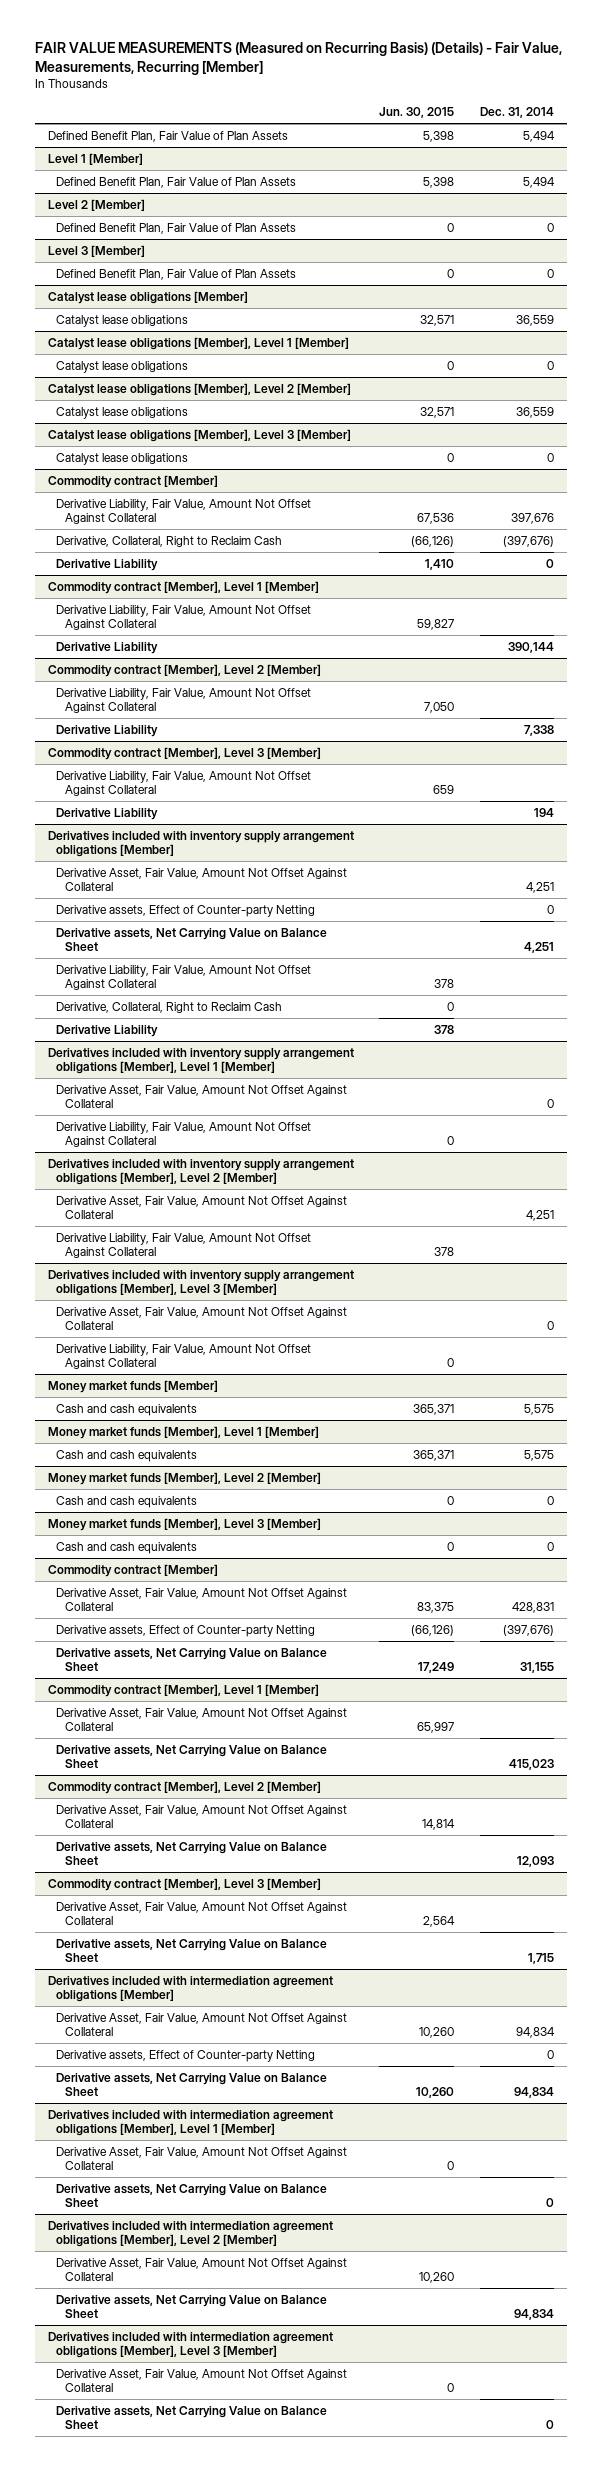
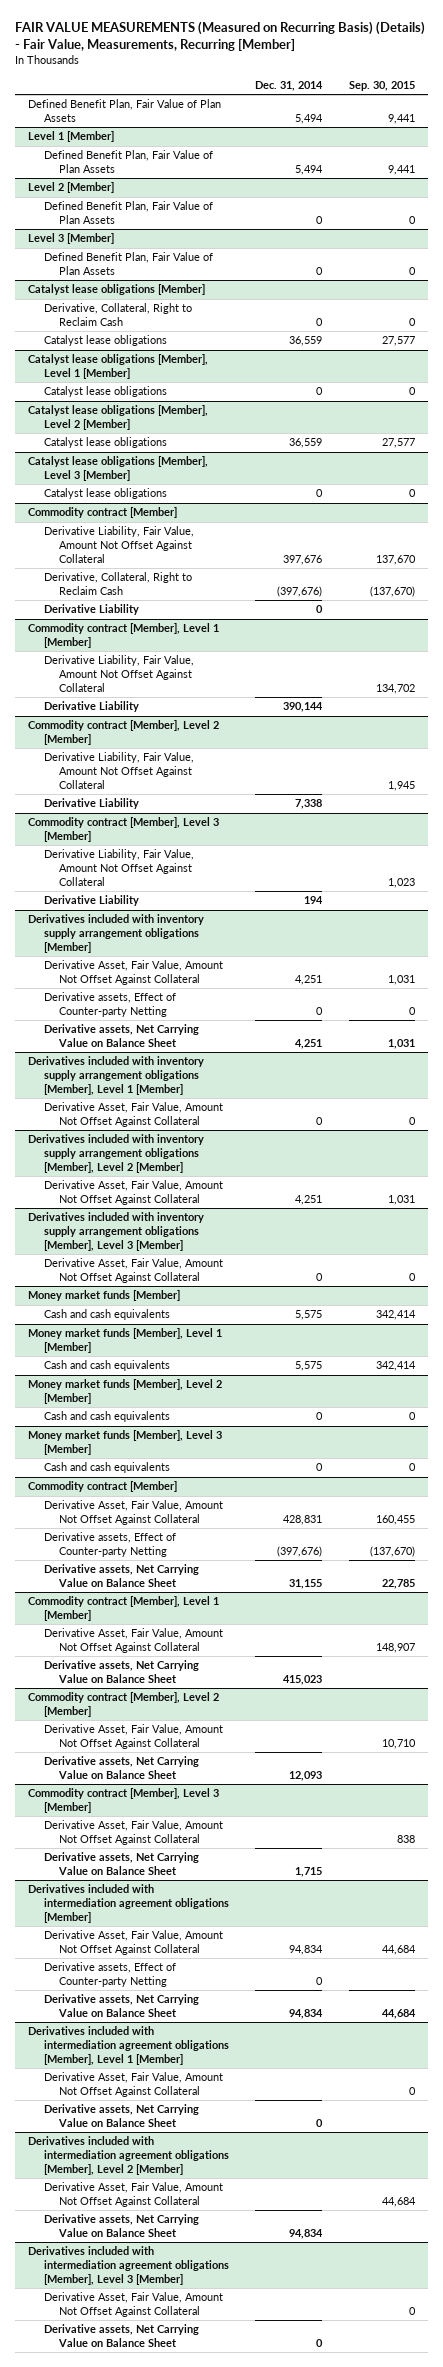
- | Jun. 30, 2015 | Dec. 31, 2014
+ | Dec. 31, 2014 | Sep. 30, 2015
@ Catalyst lease obligations [Member]
+ Derivative, Collateral, Right to Reclaim Cash | 0 | 0
@ Derivatives included with inventory supply arrangement obligations [Member]
- Derivative Liability, Fair Value, Amount Not Offset Against Collateral | 378 |
- Derivative, Collateral, Right to Reclaim Cash | 0 |
- Derivative Liability | 378 |
@ Derivatives included with inventory supply arrangement obligations [Member], Level 1 [Member]
- Derivative Liability, Fair Value, Amount Not Offset Against Collateral | 0 |
@ Derivatives included with inventory supply arrangement obligations [Member], Level 2 [Member]
- Derivative Liability, Fair Value, Amount Not Offset Against Collateral | 378 |
@ Derivatives included with inventory supply arrangement obligations [Member], Level 3 [Member]
- Derivative Liability, Fair Value, Amount Not Offset Against Collateral | 0 |

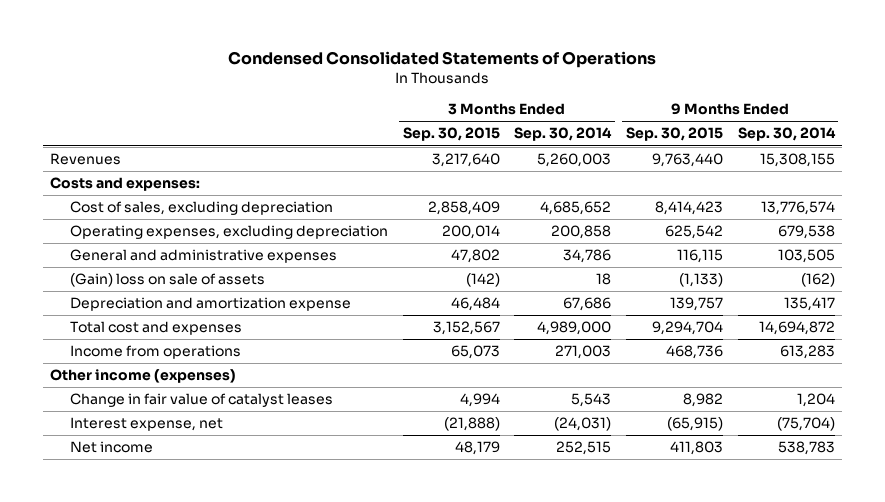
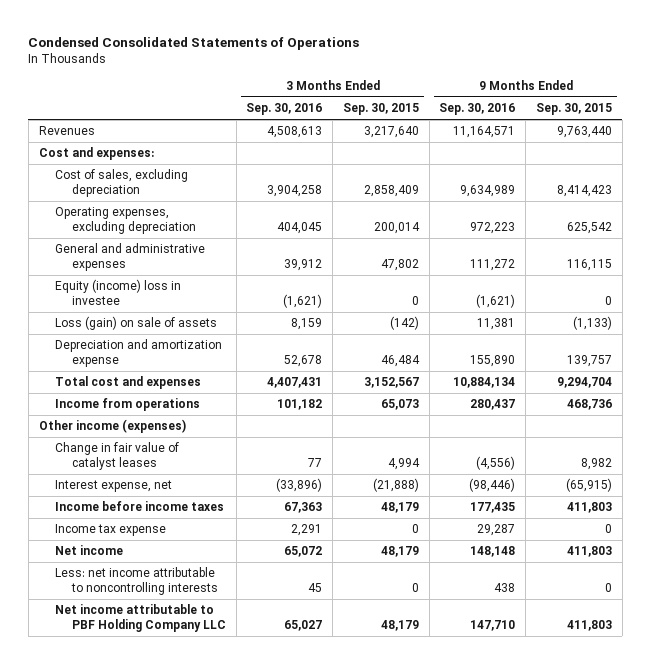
- | 3 Months Ended Sep. 30, 2015 | 3 Months Ended Sep. 30, 2014 | 9 Months Ended Sep. 30, 2015 | 9 Months Ended Sep. 30, 2014
+ | 3 Months Ended Sep. 30, 2016 | 3 Months Ended Sep. 30, 2015 | 9 Months Ended Sep. 30, 2016 | 9 Months Ended Sep. 30, 2015
- Costs and expenses:
+ Cost and expenses:
- (Gain) loss on sale of assets | (142) | 18 | (1,133) | (162)
+ Equity (income) loss in investee | (1,621) | 0 | (1,621) | 0
+ Loss (gain) on sale of assets | 8,159 | (142) | 11,381 | (1,133)
+ Income before income taxes | 67,363 | 48,179 | 177,435 | 411,803
+ Income tax expense | 2,291 | 0 | 29,287 | 0
+ Less: net income attributable to noncontrolling interests | 45 | 0 | 438 | 0
+ Net income attributable to PBF Holding Company LLC | 65,027 | 48,179 | 147,710 | 411,803

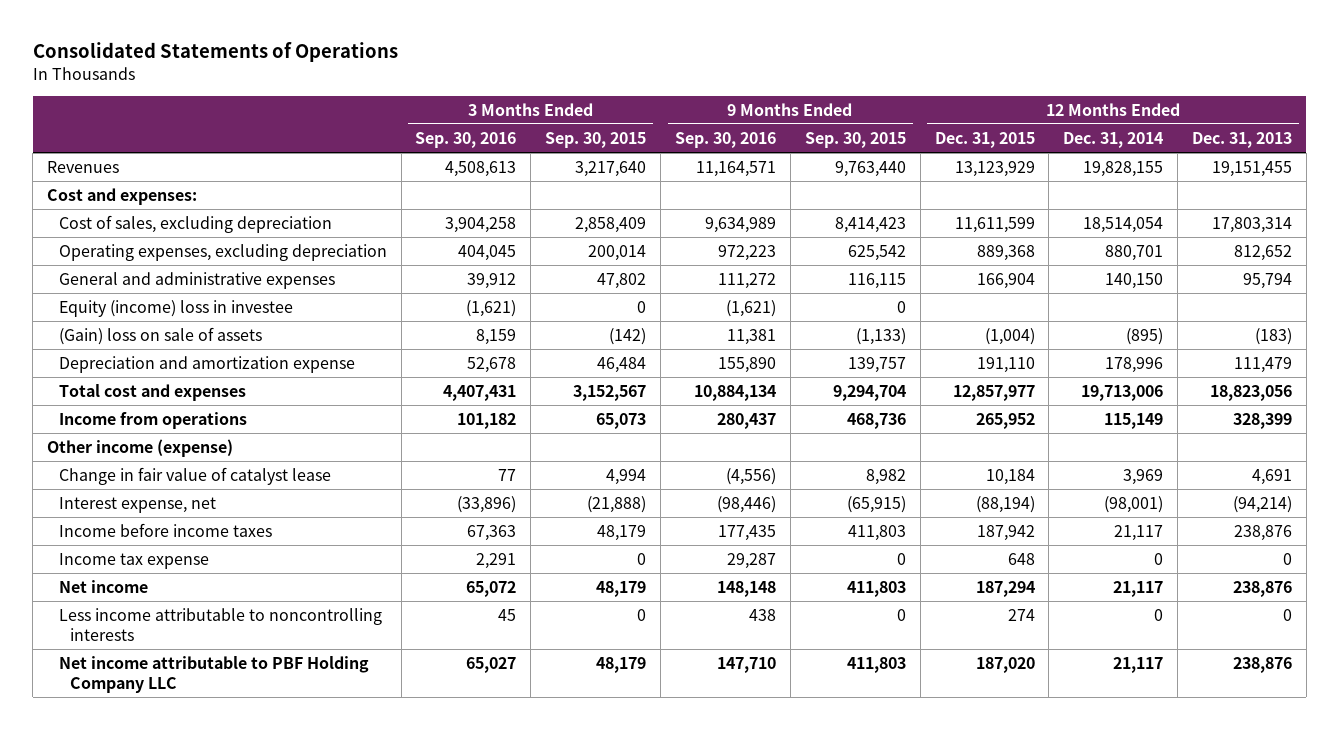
- Condensed Consolidated Statements of Operations
+ Consolidated Statements of Operations
- | 3 Months Ended Sep. 30, 2016 | 3 Months Ended Sep. 30, 2015 | 9 Months Ended Sep. 30, 2016 | 9 Months Ended Sep. 30, 2015
+ | 3 Months Ended Sep. 30, 2016 | 3 Months Ended Sep. 30, 2015 | 9 Months Ended Sep. 30, 2016 | 9 Months Ended Sep. 30, 2015 | 12 Months Ended Dec. 31, 2015 | 12 Months Ended Dec. 31, 2014 | 12 Months Ended Dec. 31, 2013
- Loss (gain) on sale of assets | 8,159 | (142) | 11,381 | (1,133)
+ (Gain) loss on sale of assets | 8,159 | (142) | 11,381 | (1,133) | (1,004) | (895) | (183)
- Other income (expenses)
- Change in fair value of catalyst leases | 77 | 4,994 | (4,556) | 8,982
+ Other income (expense)
+ Change in fair value of catalyst lease | 77 | 4,994 | (4,556) | 8,982 | 10,184 | 3,969 | 4,691
- Less: net income attributable to noncontrolling interests | 45 | 0 | 438 | 0
+ Less income attributable to noncontrolling interests | 45 | 0 | 438 | 0 | 274 | 0 | 0

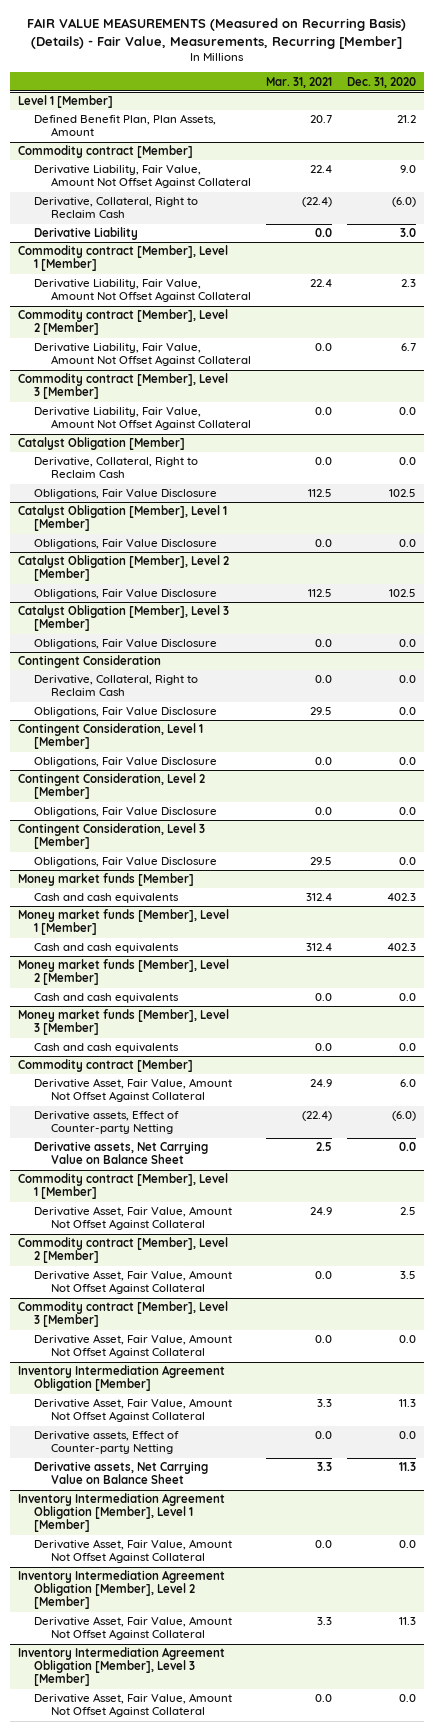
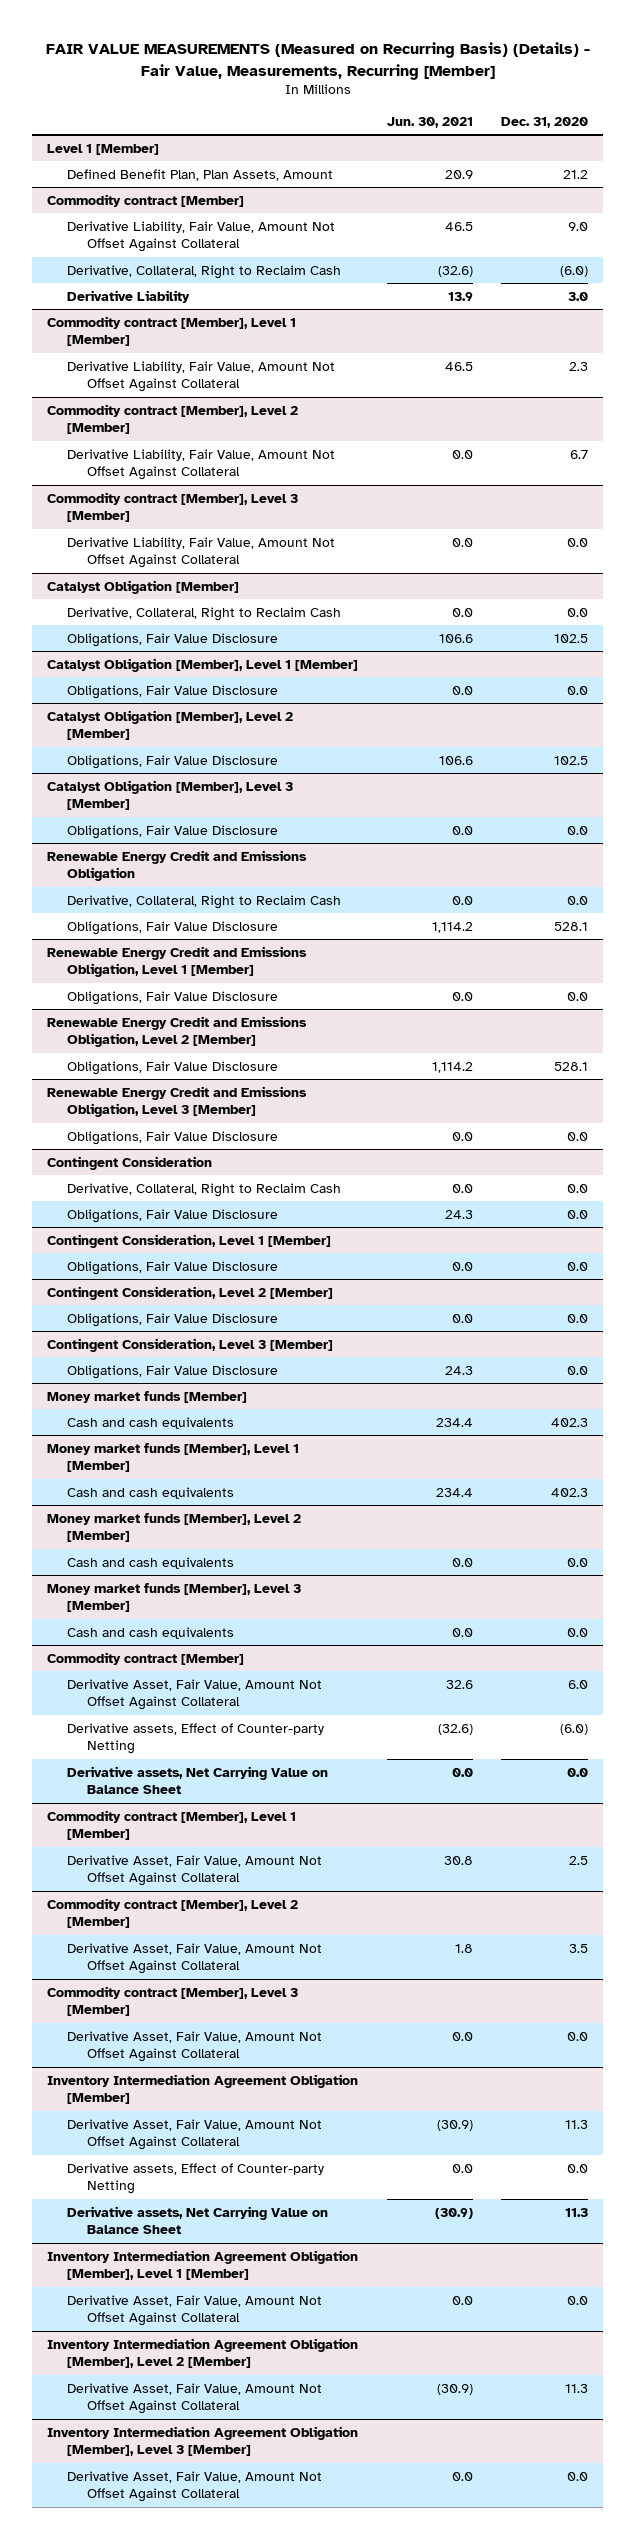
- | Mar. 31, 2021 | Dec. 31, 2020
+ | Jun. 30, 2021 | Dec. 31, 2020
+ Renewable Energy Credit and Emissions Obligation
+ Derivative, Collateral, Right to Reclaim Cash | 0.0 | 0.0
+ Obligations, Fair Value Disclosure | 1,114.2 | 528.1
+ Renewable Energy Credit and Emissions Obligation, Level 1 [Member]
+ Obligations, Fair Value Disclosure | 0.0 | 0.0
+ Renewable Energy Credit and Emissions Obligation, Level 2 [Member]
+ Obligations, Fair Value Disclosure | 1,114.2 | 528.1
+ Renewable Energy Credit and Emissions Obligation, Level 3 [Member]
+ Obligations, Fair Value Disclosure | 0.0 | 0.0

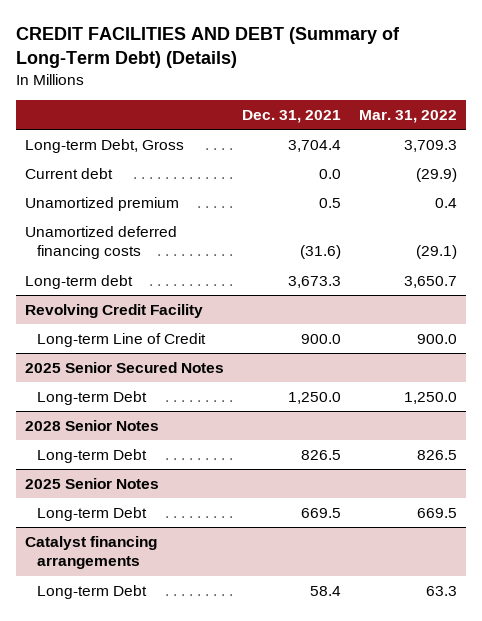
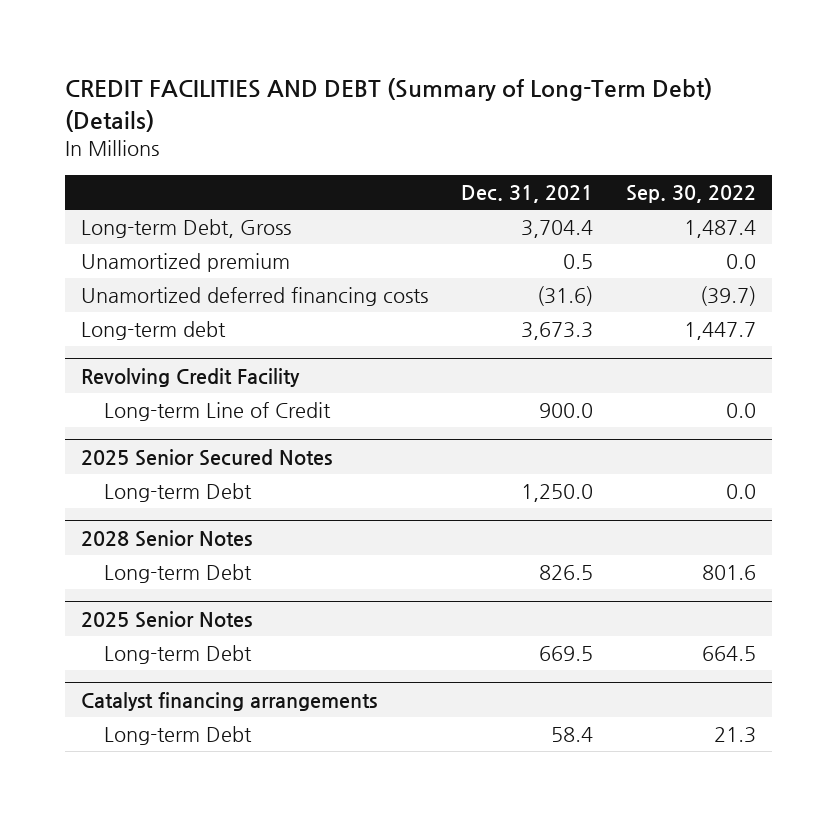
- | Dec. 31, 2021 | Mar. 31, 2022
+ | Dec. 31, 2021 | Sep. 30, 2022
- Current debt | 0.0 | (29.9)

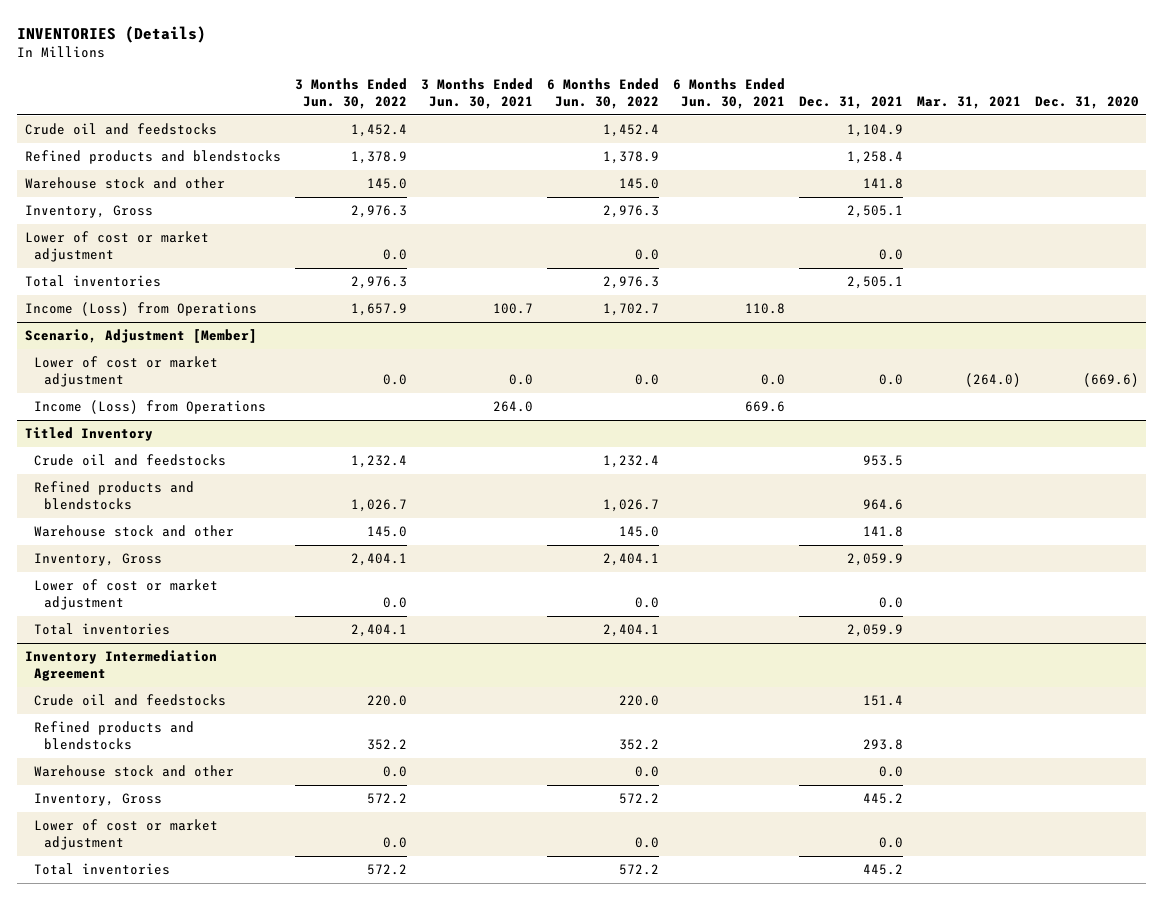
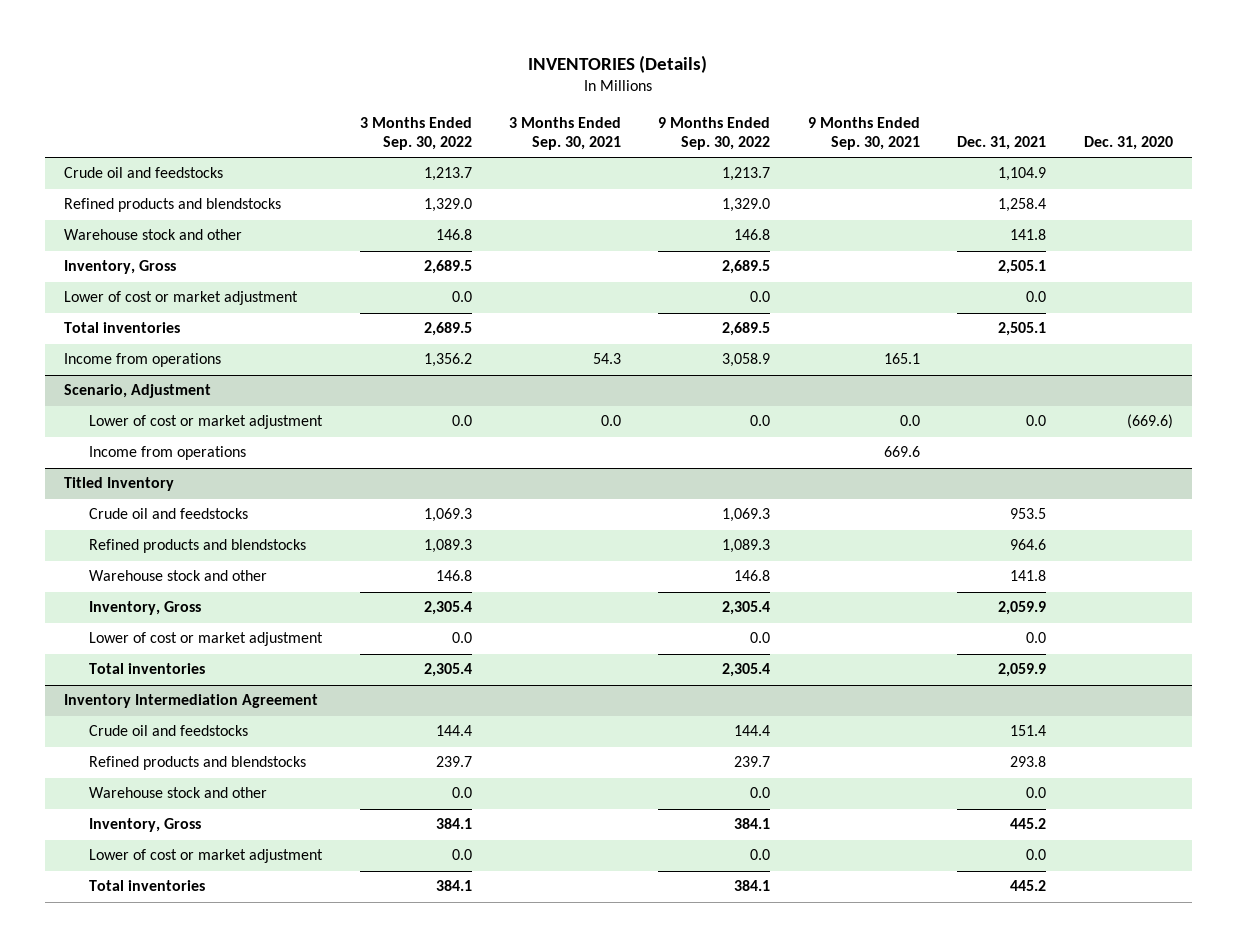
- | 3 Months Ended Jun. 30, 2022 | 3 Months Ended Jun. 30, 2021 | 6 Months Ended Jun. 30, 2022 | 6 Months Ended Jun. 30, 2021 | Dec. 31, 2021 | Mar. 31, 2021 | Dec. 31, 2020
+ | 3 Months Ended Sep. 30, 2022 | 3 Months Ended Sep. 30, 2021 | 9 Months Ended Sep. 30, 2022 | 9 Months Ended Sep. 30, 2021 | Dec. 31, 2021 | Dec. 31, 2020
- Income (Loss) from Operations | 1,657.9 | 100.7 | 1,702.7 | 110.8 | | |
- Scenario, Adjustment [Member]
+ Income from operations | 1,356.2 | 54.3 | 3,058.9 | 165.1 | |
+ Scenario, Adjustment
- Income (Loss) from Operations | | 264.0 | | 669.6 | | |
+ Income from operations | | | | 669.6 | |

